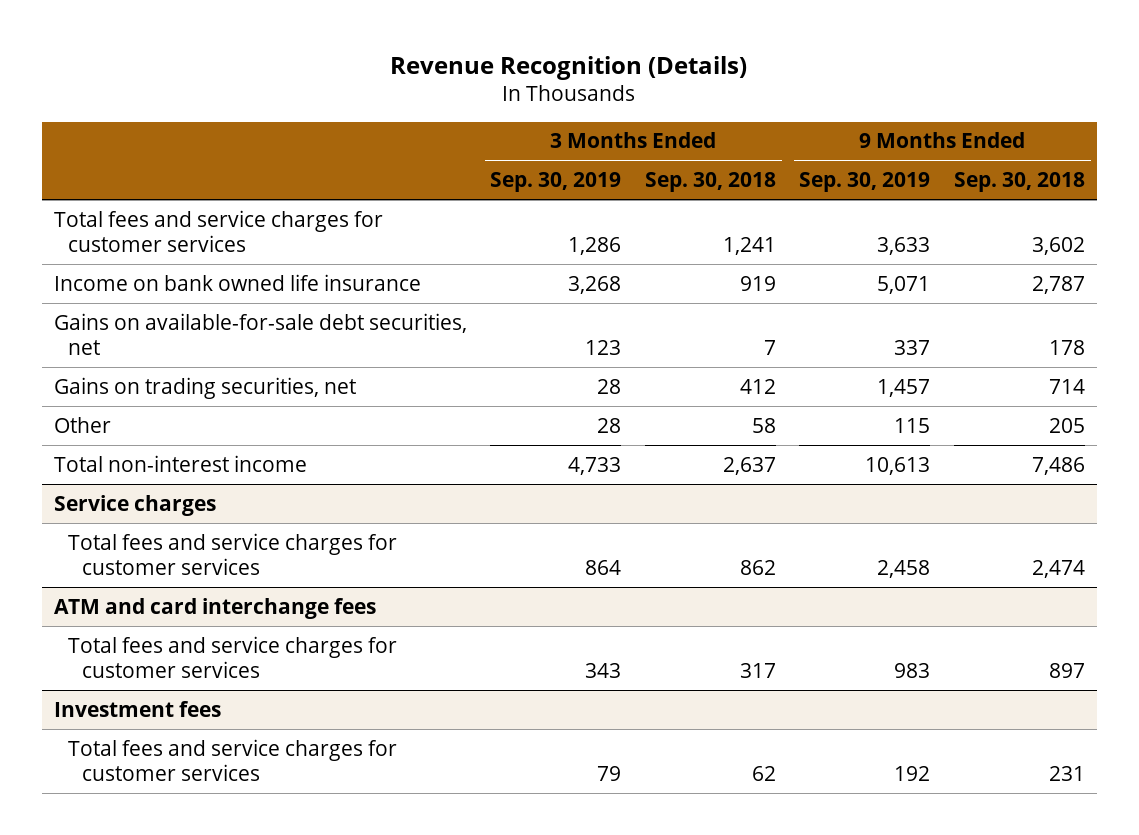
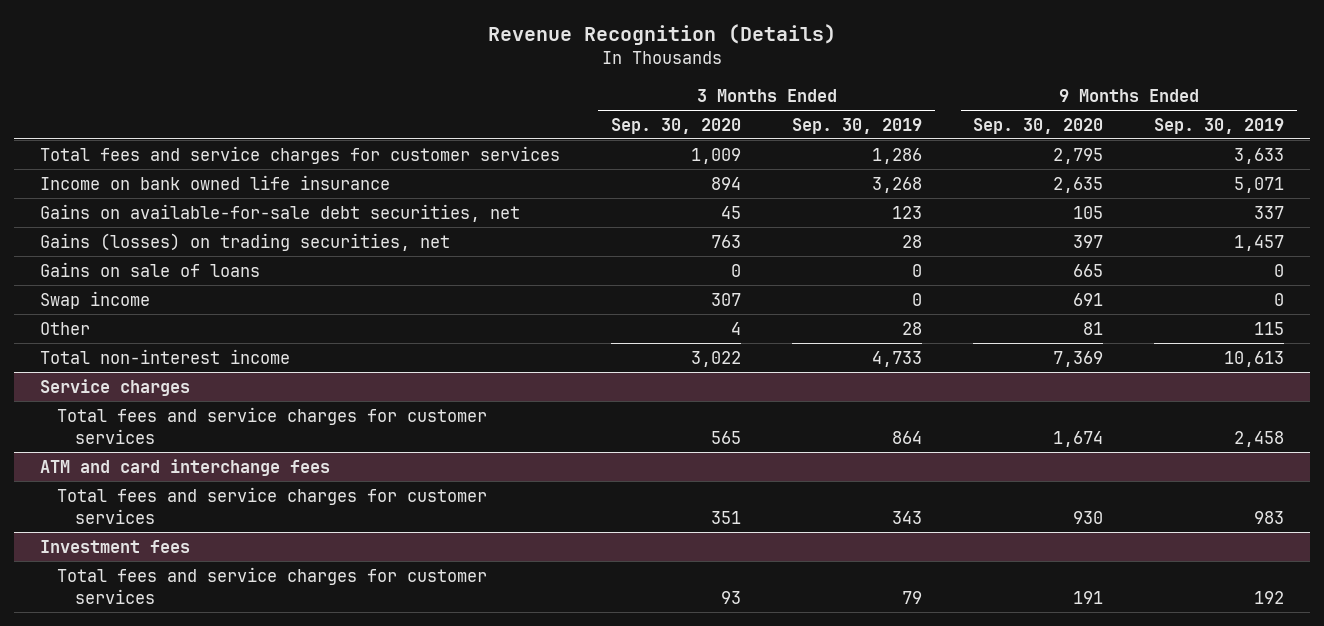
- | 3 Months Ended Sep. 30, 2019 | 3 Months Ended Sep. 30, 2018 | 9 Months Ended Sep. 30, 2019 | 9 Months Ended Sep. 30, 2018
+ | 3 Months Ended Sep. 30, 2020 | 3 Months Ended Sep. 30, 2019 | 9 Months Ended Sep. 30, 2020 | 9 Months Ended Sep. 30, 2019
- Gains on trading securities, net | 28 | 412 | 1,457 | 714
+ Gains (losses) on trading securities, net | 763 | 28 | 397 | 1,457
+ Gains on sale of loans | 0 | 0 | 665 | 0
+ Swap income | 307 | 0 | 691 | 0

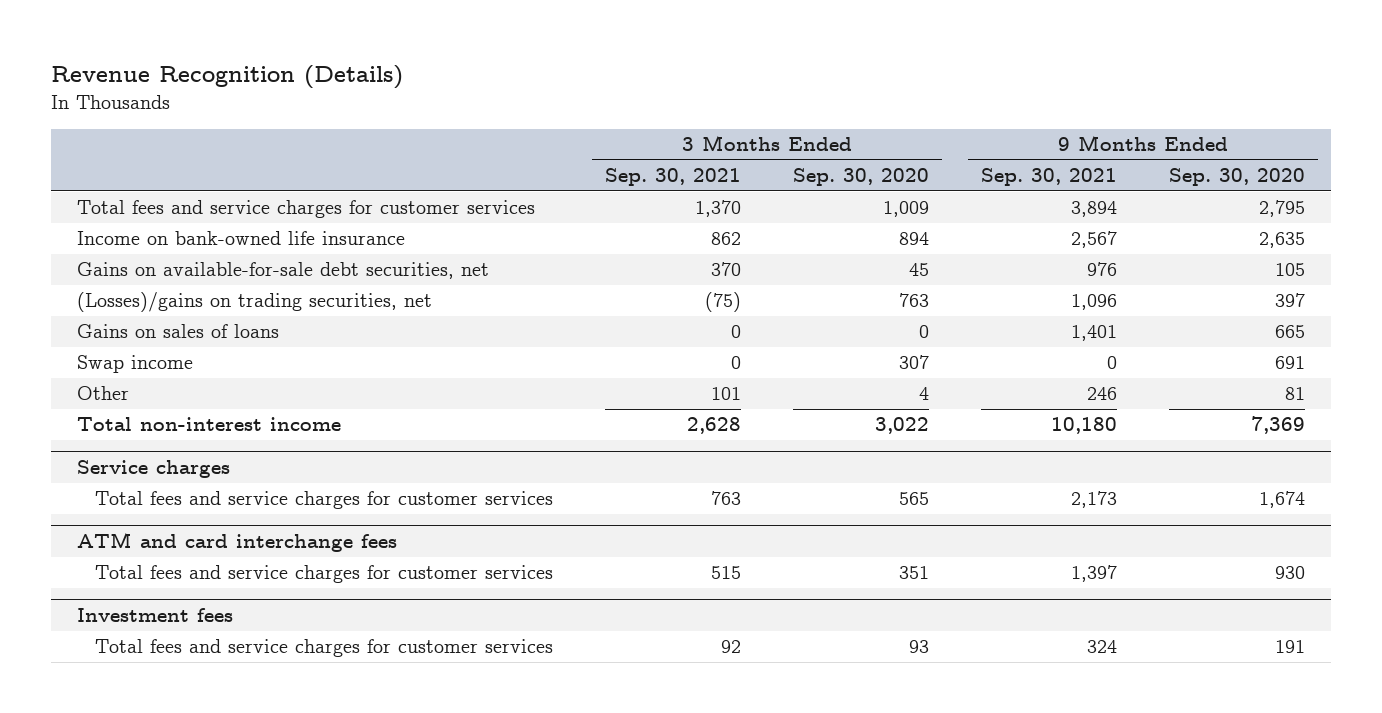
- | 3 Months Ended Sep. 30, 2020 | 3 Months Ended Sep. 30, 2019 | 9 Months Ended Sep. 30, 2020 | 9 Months Ended Sep. 30, 2019
+ | 3 Months Ended Sep. 30, 2021 | 3 Months Ended Sep. 30, 2020 | 9 Months Ended Sep. 30, 2021 | 9 Months Ended Sep. 30, 2020
- Income on bank owned life insurance | 894 | 3,268 | 2,635 | 5,071
+ Income on bank-owned life insurance | 862 | 894 | 2,567 | 2,635
- Gains (losses) on trading securities, net | 763 | 28 | 397 | 1,457
- Gains on sale of loans | 0 | 0 | 665 | 0
+ (Losses)/gains on trading securities, net | (75) | 763 | 1,096 | 397
+ Gains on sales of loans | 0 | 0 | 1,401 | 665

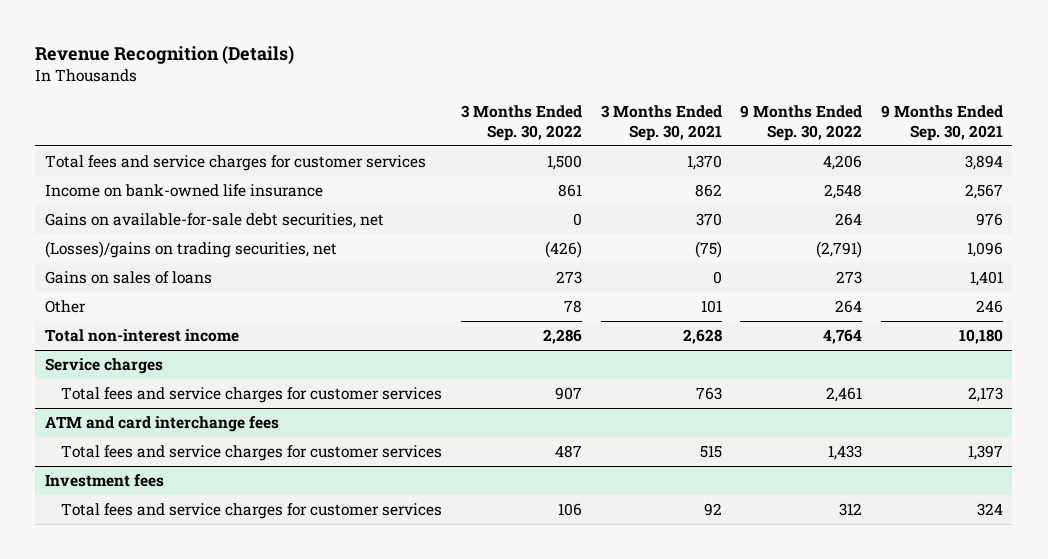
- | 3 Months Ended Sep. 30, 2021 | 3 Months Ended Sep. 30, 2020 | 9 Months Ended Sep. 30, 2021 | 9 Months Ended Sep. 30, 2020
+ | 3 Months Ended Sep. 30, 2022 | 3 Months Ended Sep. 30, 2021 | 9 Months Ended Sep. 30, 2022 | 9 Months Ended Sep. 30, 2021
- Swap income | 0 | 307 | 0 | 691

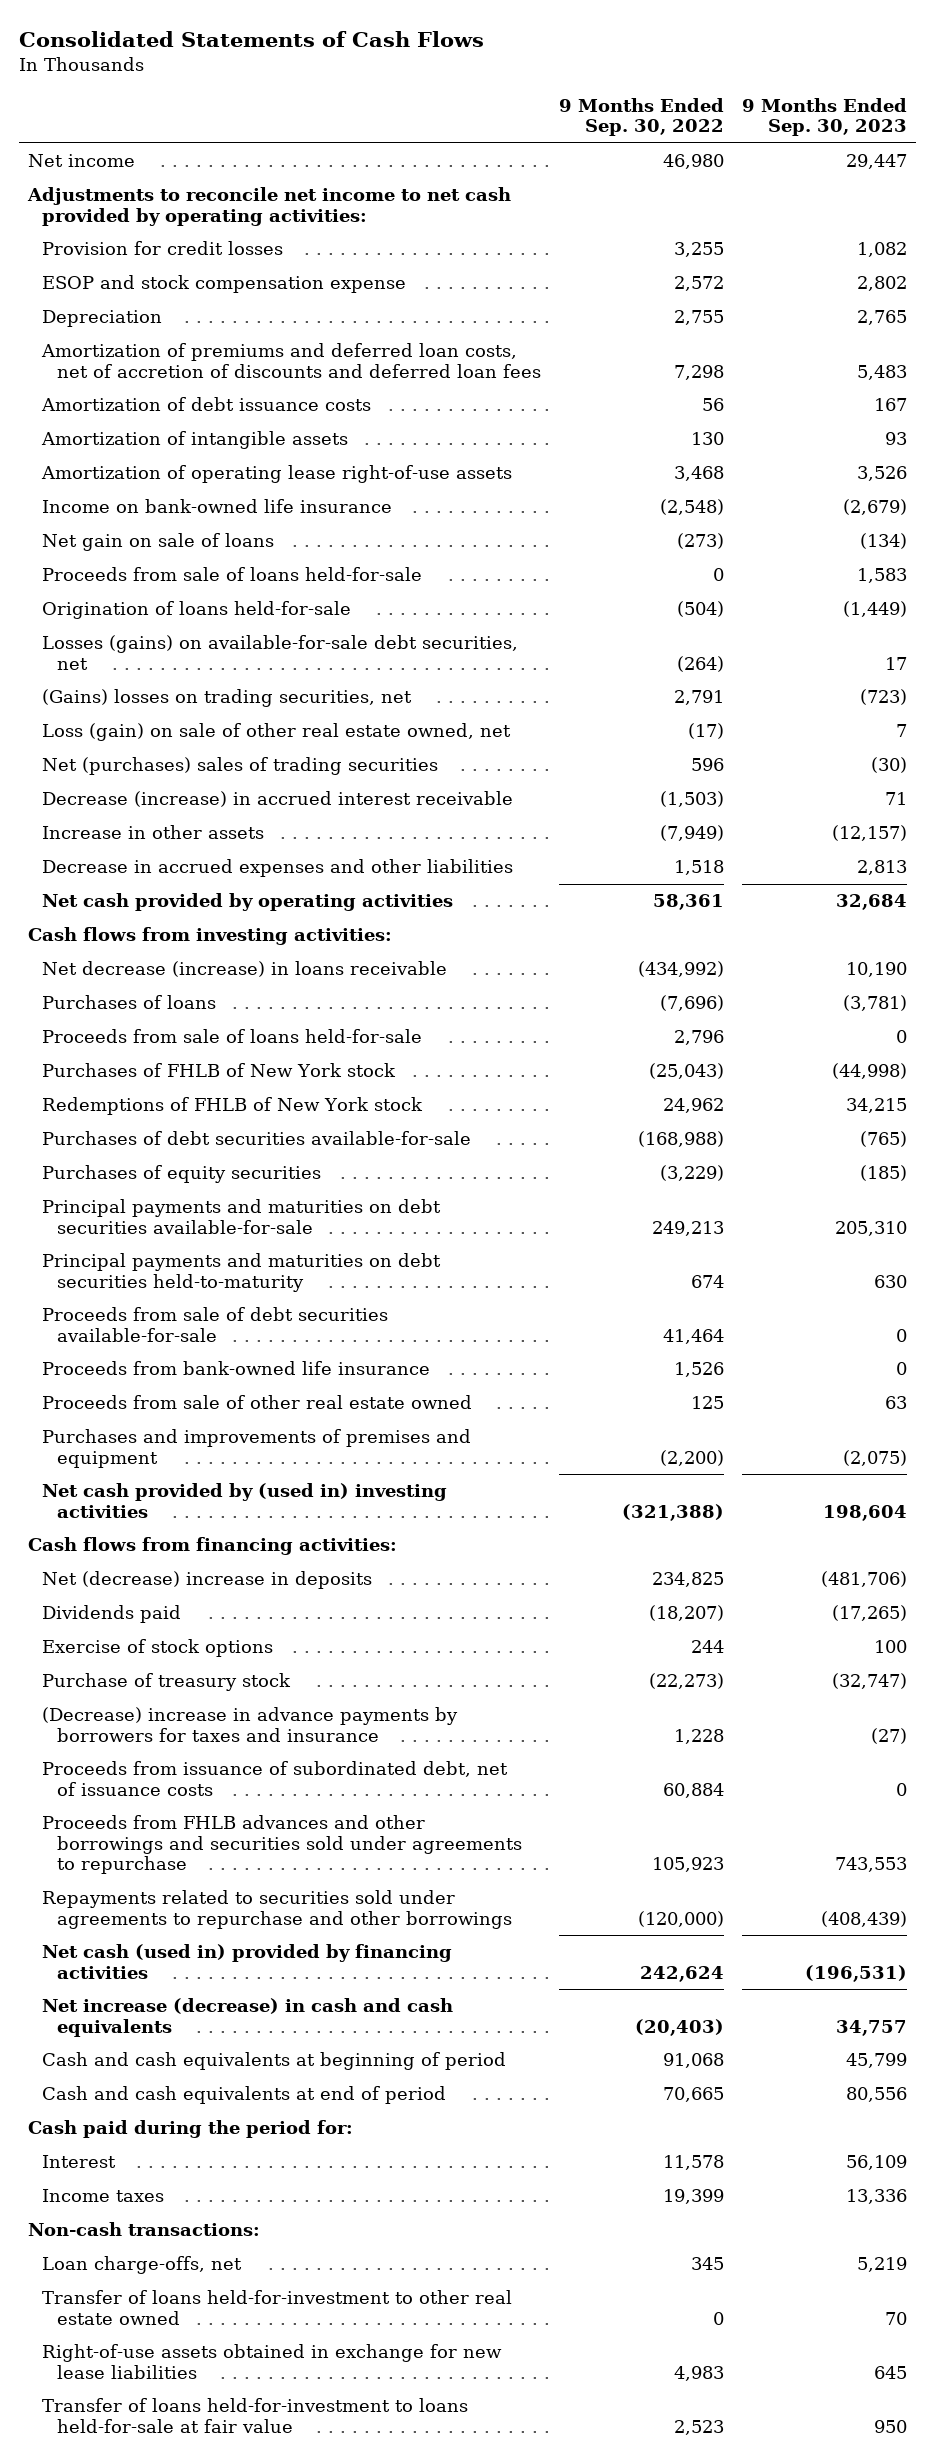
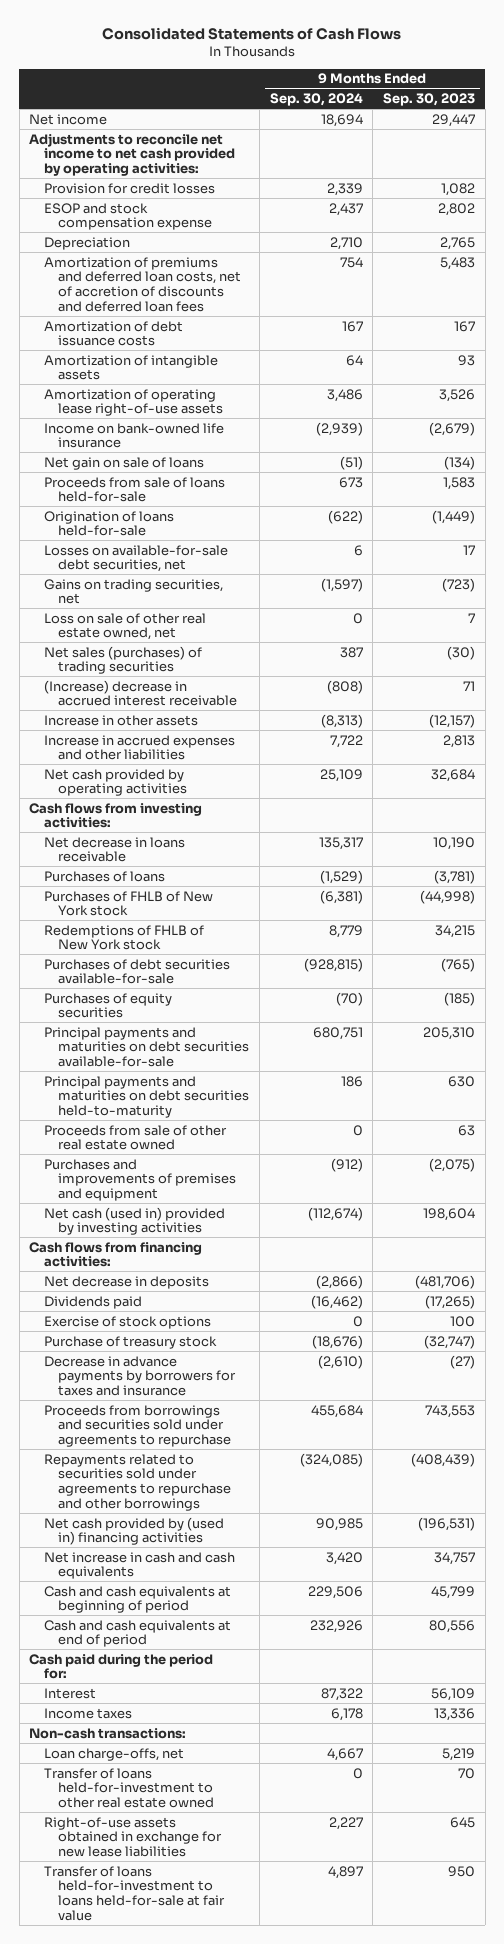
- | 9 Months Ended Sep. 30, 2022 | 9 Months Ended Sep. 30, 2023
+ | 9 Months Ended Sep. 30, 2024 | 9 Months Ended Sep. 30, 2023
- Losses (gains) on available-for-sale debt securities, net | (264) | 17
- (Gains) losses on trading securities, net | 2,791 | (723)
- Loss (gain) on sale of other real estate owned, net | (17) | 7
- Net (purchases) sales of trading securities | 596 | (30)
- Decrease (increase) in accrued interest receivable | (1,503) | 71
+ Losses on available-for-sale debt securities, net | 6 | 17
+ Gains on trading securities, net | (1,597) | (723)
+ Loss on sale of other real estate owned, net | 0 | 7
+ Net sales (purchases) of trading securities | 387 | (30)
+ (Increase) decrease in accrued interest receivable | (808) | 71
- Decrease in accrued expenses and other liabilities | 1,518 | 2,813
+ Increase in accrued expenses and other liabilities | 7,722 | 2,813
- Net decrease (increase) in loans receivable | (434,992) | 10,190
+ Net decrease in loans receivable | 135,317 | 10,190
- Proceeds from sale of loans held-for-sale | 2,796 | 0
- Proceeds from sale of debt securities available-for-sale | 41,464 | 0
- Proceeds from bank-owned life insurance | 1,526 | 0
- Net cash provided by (used in) investing activities | (321,388) | 198,604
+ Net cash (used in) provided by investing activities | (112,674) | 198,604
- Net (decrease) increase in deposits | 234,825 | (481,706)
+ Net decrease in deposits | (2,866) | (481,706)
- (Decrease) increase in advance payments by borrowers for taxes and insurance | 1,228 | (27)
- Proceeds from issuance of subordinated debt, net of issuance costs | 60,884 | 0
- Proceeds from FHLB advances and other borrowings and securities sold under agreements to repurchase | 105,923 | 743,553
+ Decrease in advance payments by borrowers for taxes and insurance | (2,610) | (27)
+ Proceeds from borrowings and securities sold under agreements to repurchase | 455,684 | 743,553
- Net cash (used in) provided by financing activities | 242,624 | (196,531)
- Net increase (decrease) in cash and cash equivalents | (20,403) | 34,757
+ Net cash provided by (used in) financing activities | 90,985 | (196,531)
+ Net increase in cash and cash equivalents | 3,420 | 34,757

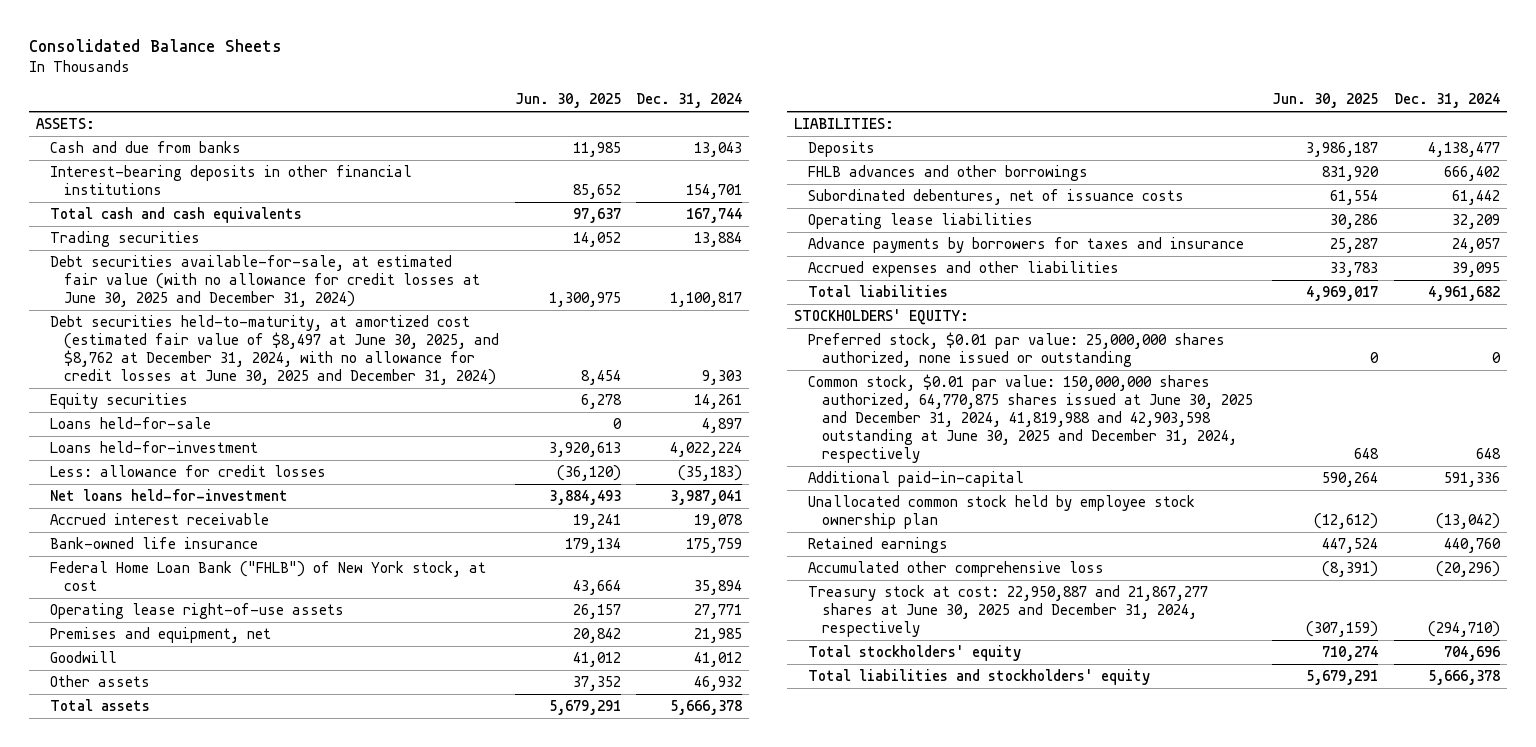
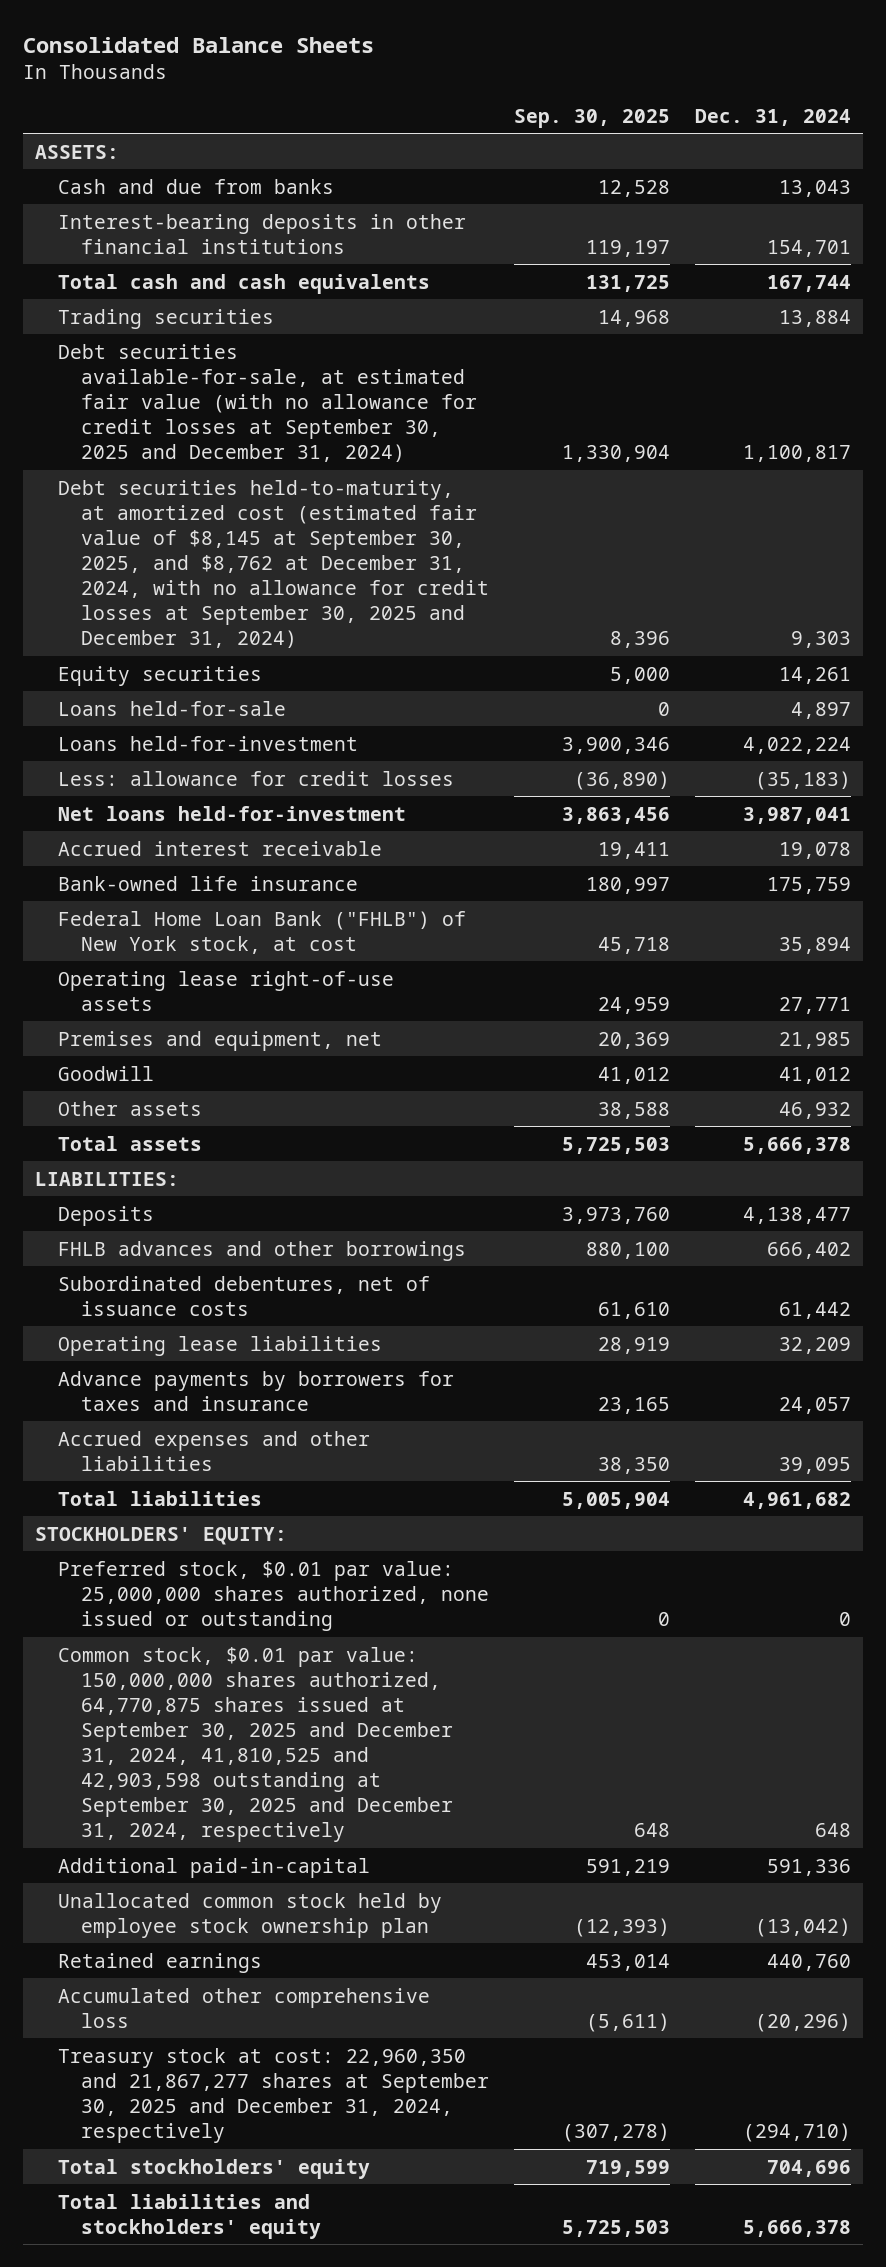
- | Jun. 30, 2025 | Dec. 31, 2024
+ | Sep. 30, 2025 | Dec. 31, 2024
- Debt securities available-for-sale, at estimated fair value (with no allowance for credit losses at June 30, 2025 and December 31, 2024) | 1,300,975 | 1,100,817
- Debt securities held-to-maturity, at amortized cost (estimated fair value of $8,497 at June 30, 2025, and $8,762 at December 31, 2024, with no allowance for credit losses at June 30, 2025 and December 31, 2024) | 8,454 | 9,303
+ Debt securities available-for-sale, at estimated fair value (with no allowance for credit losses at September 30, 2025 and December 31, 2024) | 1,330,904 | 1,100,817
+ Debt securities held-to-maturity, at amortized cost (estimated fair value of $8,145 at September 30, 2025, and $8,762 at December 31, 2024, with no allowance for credit losses at September 30, 2025 and December 31, 2024) | 8,396 | 9,303
- Common stock, $0.01 par value: 150,000,000 shares authorized, 64,770,875 shares issued at June 30, 2025 and December 31, 2024, 41,819,988 and 42,903,598 outstanding at June 30, 2025 and December 31, 2024, respectively | 648 | 648
+ Common stock, $0.01 par value: 150,000,000 shares authorized, 64,770,875 shares issued at September 30, 2025 and December 31, 2024, 41,810,525 and 42,903,598 outstanding at September 30, 2025 and December 31, 2024, respectively | 648 | 648
- Treasury stock at cost: 22,950,887 and 21,867,277 shares at June 30, 2025 and December 31, 2024, respectively | (307,159) | (294,710)
+ Treasury stock at cost: 22,960,350 and 21,867,277 shares at September 30, 2025 and December 31, 2024, respectively | (307,278) | (294,710)

